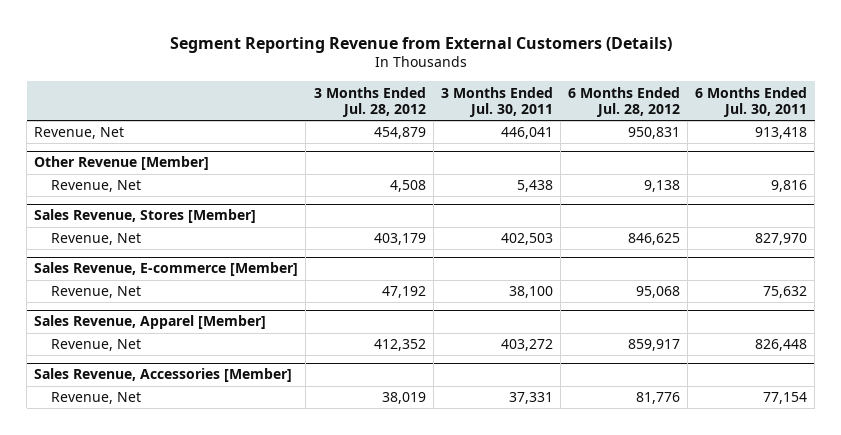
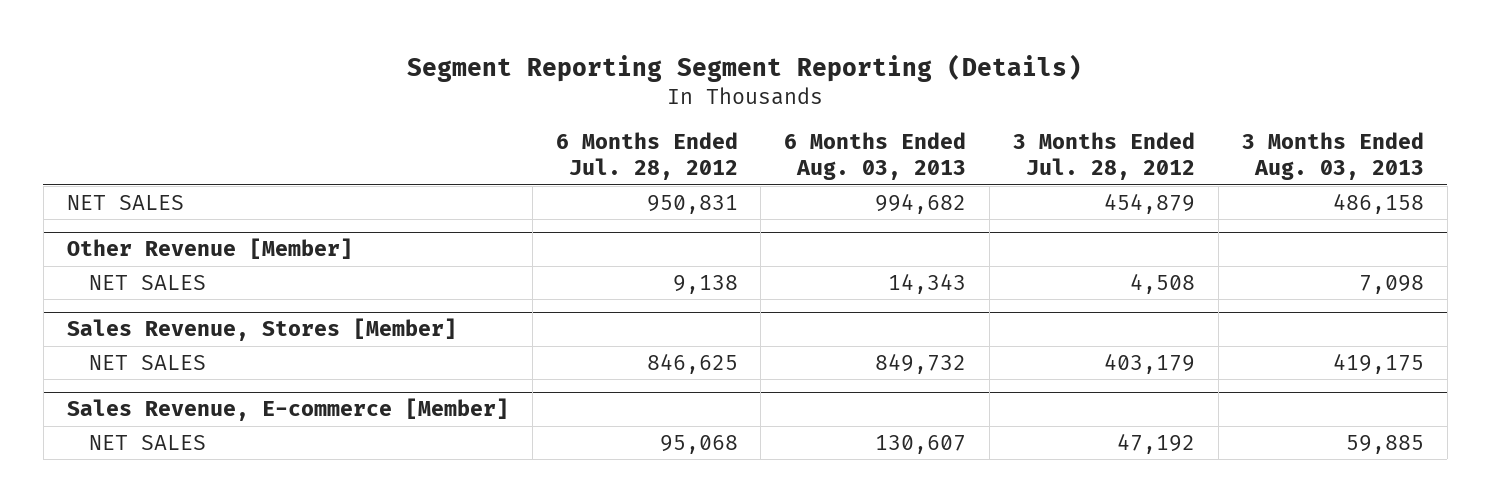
- Segment Reporting Revenue from External Customers (Details)
+ Segment Reporting Segment Reporting (Details)
- | 3 Months Ended Jul. 28, 2012 | 3 Months Ended Jul. 30, 2011 | 6 Months Ended Jul. 28, 2012 | 6 Months Ended Jul. 30, 2011
+ | 6 Months Ended Jul. 28, 2012 | 6 Months Ended Aug. 03, 2013 | 3 Months Ended Jul. 28, 2012 | 3 Months Ended Aug. 03, 2013
- Revenue, Net | 454,879 | 446,041 | 950,831 | 913,418
+ NET SALES | 950,831 | 994,682 | 454,879 | 486,158
@ Other Revenue [Member]
- Revenue, Net | 4,508 | 5,438 | 9,138 | 9,816
+ NET SALES | 9,138 | 14,343 | 4,508 | 7,098
@ Sales Revenue, Stores [Member]
- Revenue, Net | 403,179 | 402,503 | 846,625 | 827,970
+ NET SALES | 846,625 | 849,732 | 403,179 | 419,175
@ Sales Revenue, E-commerce [Member]
- Revenue, Net | 47,192 | 38,100 | 95,068 | 75,632
- Sales Revenue, Apparel [Member]
- Revenue, Net | 412,352 | 403,272 | 859,917 | 826,448
- Sales Revenue, Accessories [Member]
- Revenue, Net | 38,019 | 37,331 | 81,776 | 77,154
@ Sales Revenue, E-commerce [Member]
+ NET SALES | 95,068 | 130,607 | 47,192 | 59,885

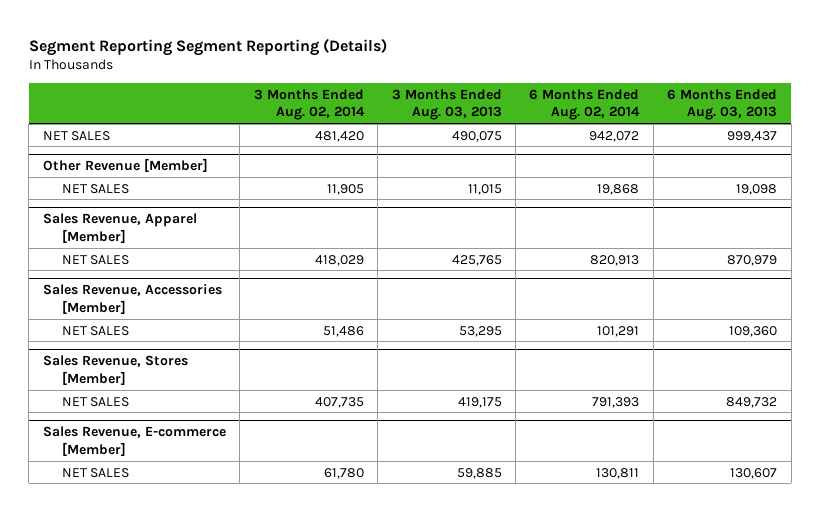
- | 6 Months Ended Jul. 28, 2012 | 6 Months Ended Aug. 03, 2013 | 3 Months Ended Jul. 28, 2012 | 3 Months Ended Aug. 03, 2013
+ | 3 Months Ended Aug. 02, 2014 | 3 Months Ended Aug. 03, 2013 | 6 Months Ended Aug. 02, 2014 | 6 Months Ended Aug. 03, 2013
- NET SALES | 950,831 | 994,682 | 454,879 | 486,158
+ NET SALES | 481,420 | 490,075 | 942,072 | 999,437
@ Other Revenue [Member]
- NET SALES | 9,138 | 14,343 | 4,508 | 7,098
+ NET SALES | 11,905 | 11,015 | 19,868 | 19,098
+ Sales Revenue, Apparel [Member]
+ NET SALES | 418,029 | 425,765 | 820,913 | 870,979
+ Sales Revenue, Accessories [Member]
+ NET SALES | 51,486 | 53,295 | 101,291 | 109,360

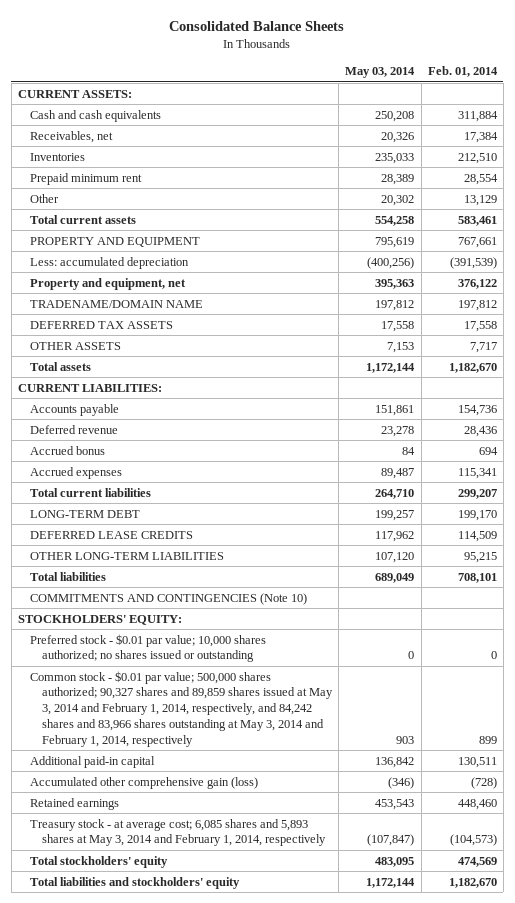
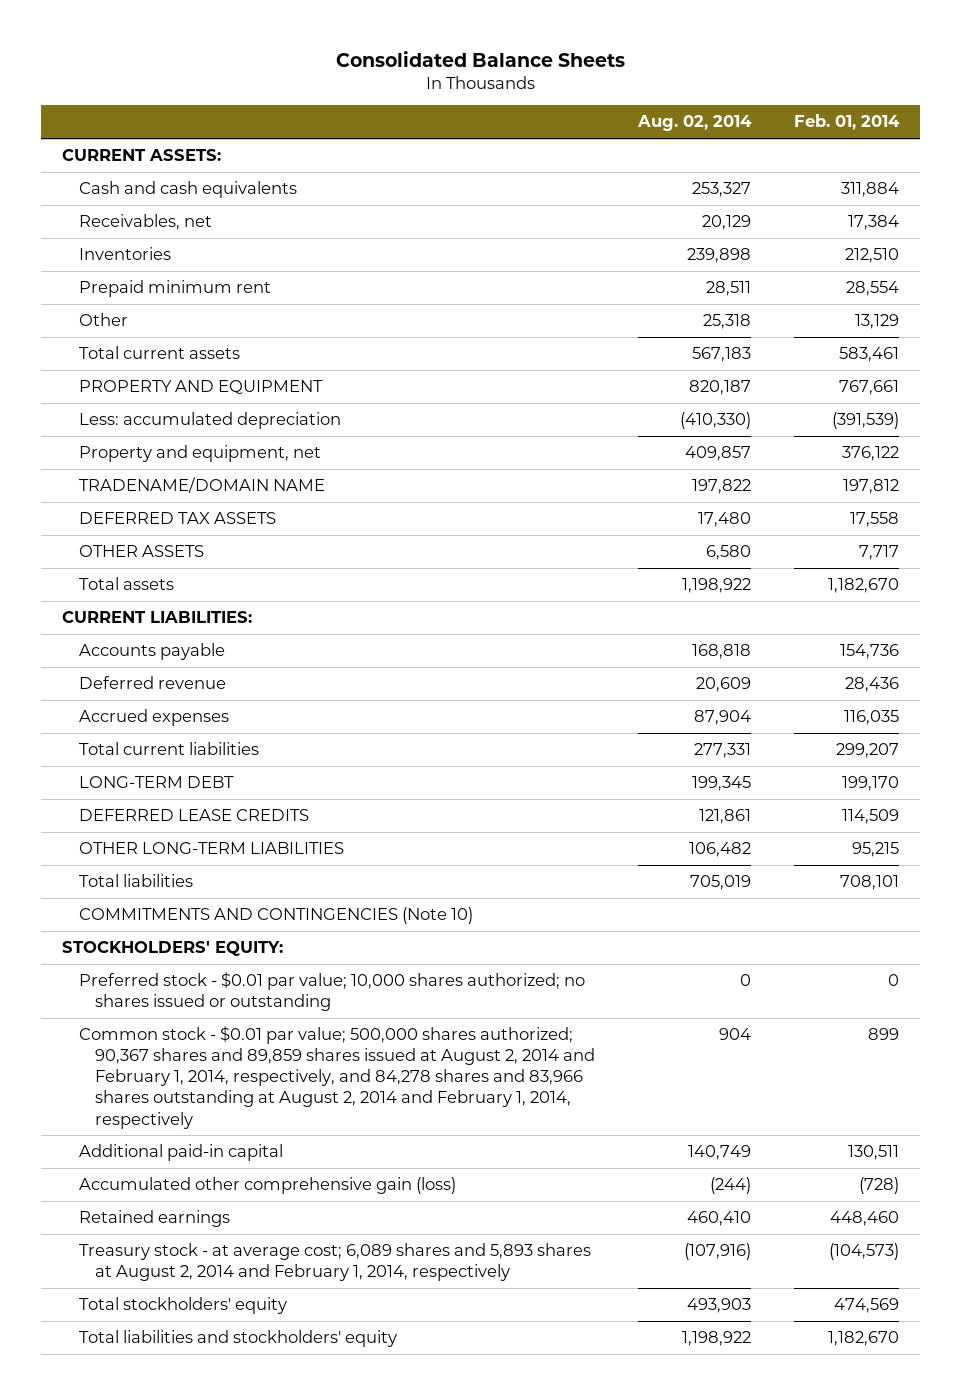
- | May 03, 2014 | Feb. 01, 2014
+ | Aug. 02, 2014 | Feb. 01, 2014
- Accrued bonus | 84 | 694
- Accrued expenses | 89,487 | 115,341
+ Accrued expenses | 87,904 | 116,035
- Common stock - $0.01 par value; 500,000 shares authorized; 90,327 shares and 89,859 shares issued at May 3, 2014 and February 1, 2014, respectively, and 84,242 shares and 83,966 shares outstanding at May 3, 2014 and February 1, 2014, respectively | 903 | 899
+ Common stock - $0.01 par value; 500,000 shares authorized; 90,367 shares and 89,859 shares issued at August 2, 2014 and February 1, 2014, respectively, and 84,278 shares and 83,966 shares outstanding at August 2, 2014 and February 1, 2014, respectively | 904 | 899
- Treasury stock - at average cost; 6,085 shares and 5,893 shares at May 3, 2014 and February 1, 2014, respectively | (107,847) | (104,573)
+ Treasury stock - at average cost; 6,089 shares and 5,893 shares at August 2, 2014 and February 1, 2014, respectively | (107,916) | (104,573)

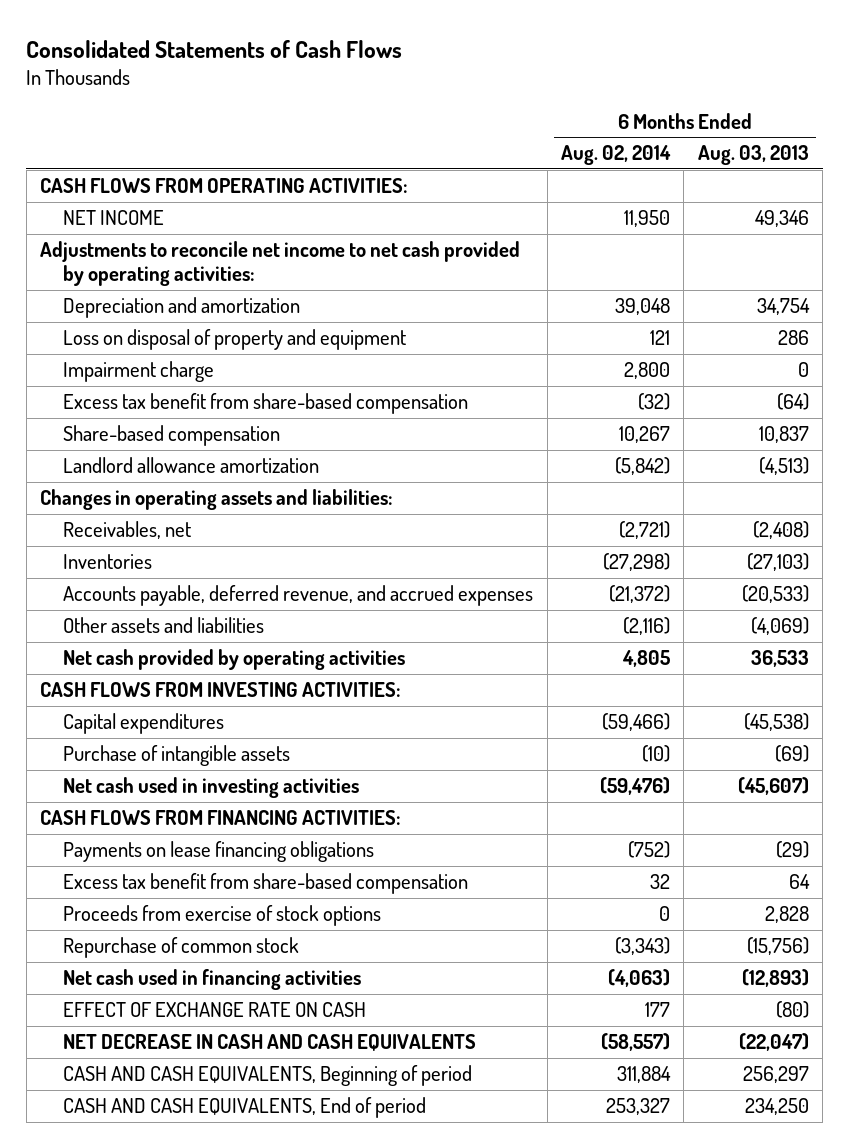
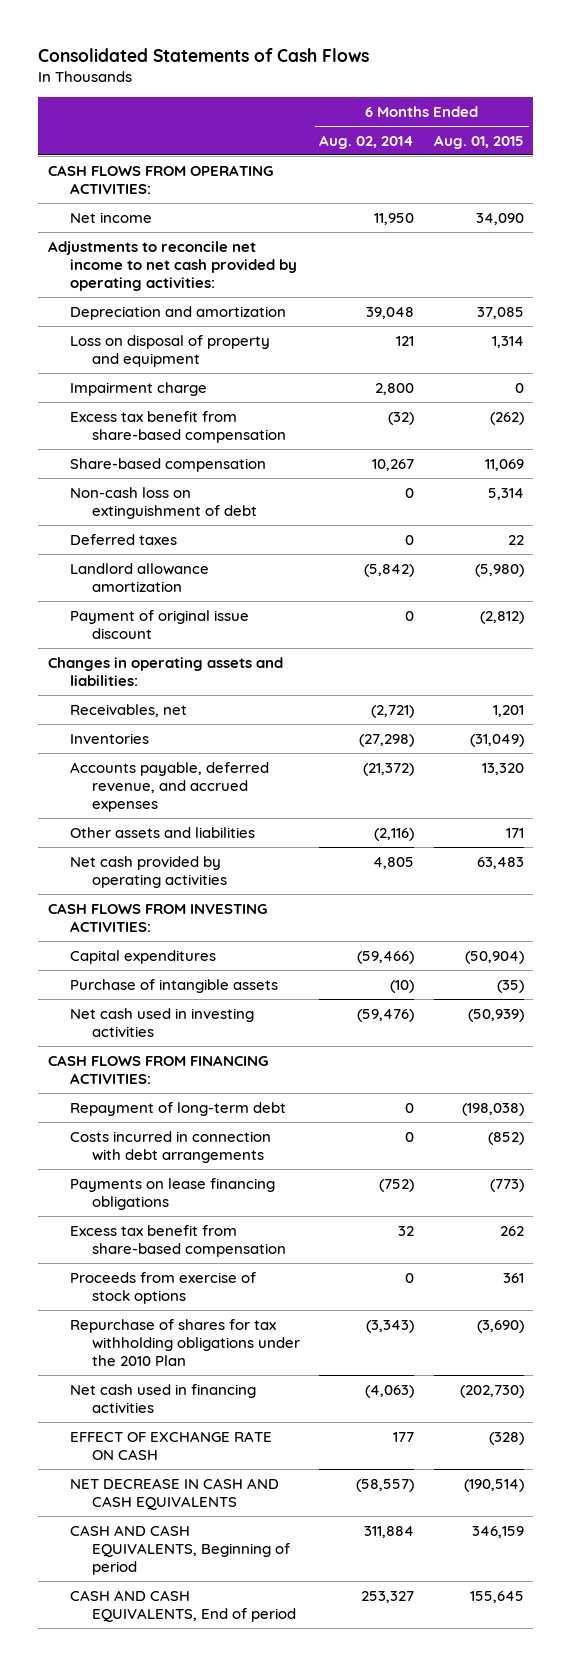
- | 6 Months Ended Aug. 02, 2014 | 6 Months Ended Aug. 03, 2013
+ | 6 Months Ended Aug. 02, 2014 | 6 Months Ended Aug. 01, 2015
- NET INCOME | 11,950 | 49,346
+ Net income | 11,950 | 34,090
+ Non-cash loss on extinguishment of debt | 0 | 5,314
+ Deferred taxes | 0 | 22
+ Payment of original issue discount | 0 | (2,812)
+ Repayment of long-term debt | 0 | (198,038)
+ Costs incurred in connection with debt arrangements | 0 | (852)
- Repurchase of common stock | (3,343) | (15,756)
+ Repurchase of shares for tax withholding obligations under the 2010 Plan | (3,343) | (3,690)

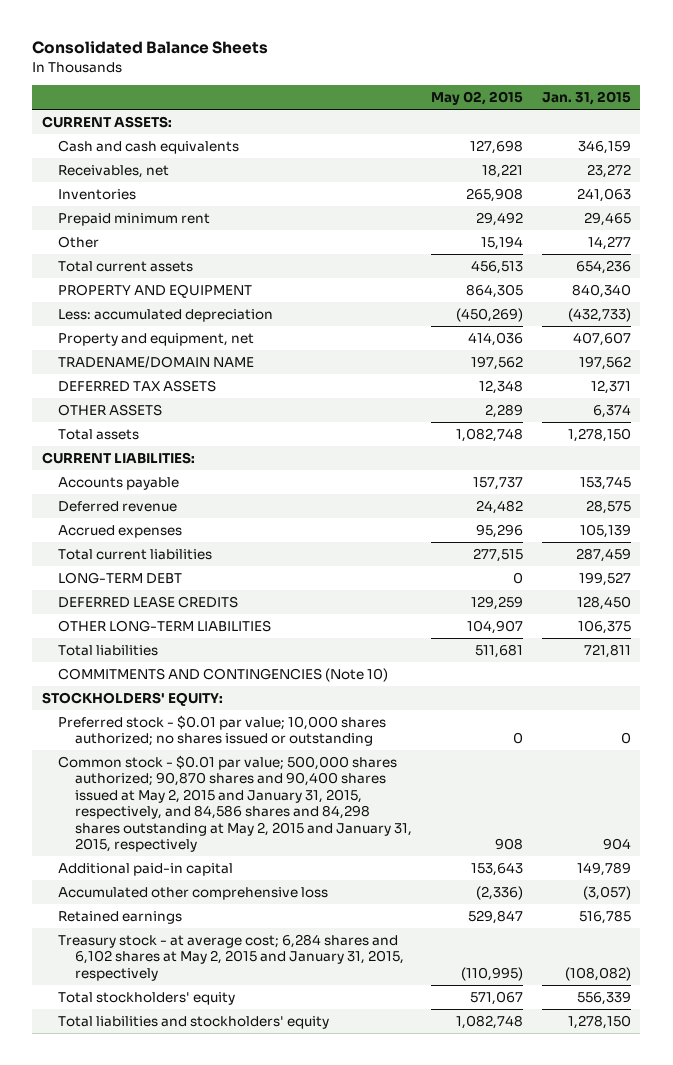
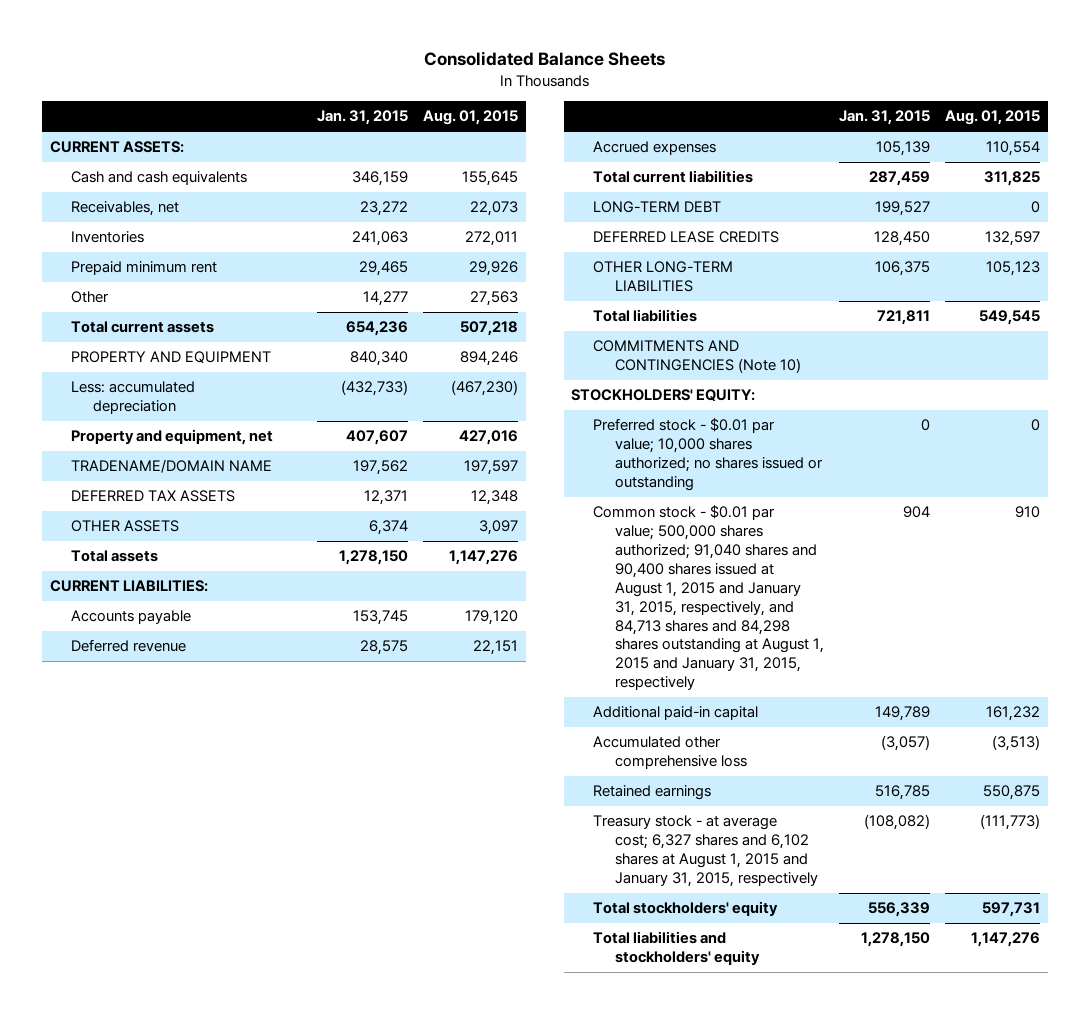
- | May 02, 2015 | Jan. 31, 2015
+ | Jan. 31, 2015 | Aug. 01, 2015
- Common stock - $0.01 par value; 500,000 shares authorized; 90,870 shares and 90,400 shares issued at May 2, 2015 and January 31, 2015, respectively, and 84,586 shares and 84,298 shares outstanding at May 2, 2015 and January 31, 2015, respectively | 908 | 904
+ Common stock - $0.01 par value; 500,000 shares authorized; 91,040 shares and 90,400 shares issued at August 1, 2015 and January 31, 2015, respectively, and 84,713 shares and 84,298 shares outstanding at August 1, 2015 and January 31, 2015, respectively | 904 | 910
- Treasury stock - at average cost; 6,284 shares and 6,102 shares at May 2, 2015 and January 31, 2015, respectively | (110,995) | (108,082)
+ Treasury stock - at average cost; 6,327 shares and 6,102 shares at August 1, 2015 and January 31, 2015, respectively | (108,082) | (111,773)

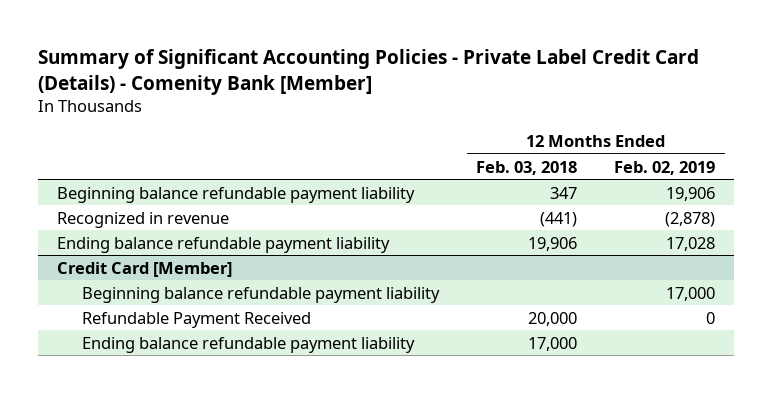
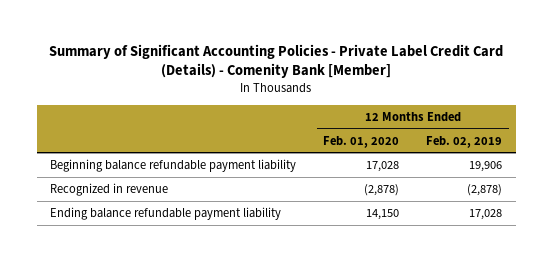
- | 12 Months Ended Feb. 03, 2018 | 12 Months Ended Feb. 02, 2019
+ | 12 Months Ended Feb. 01, 2020 | 12 Months Ended Feb. 02, 2019
- Credit Card [Member]
- Beginning balance refundable payment liability | | 17,000
- Refundable Payment Received | 20,000 | 0
- Ending balance refundable payment liability | 17,000 |

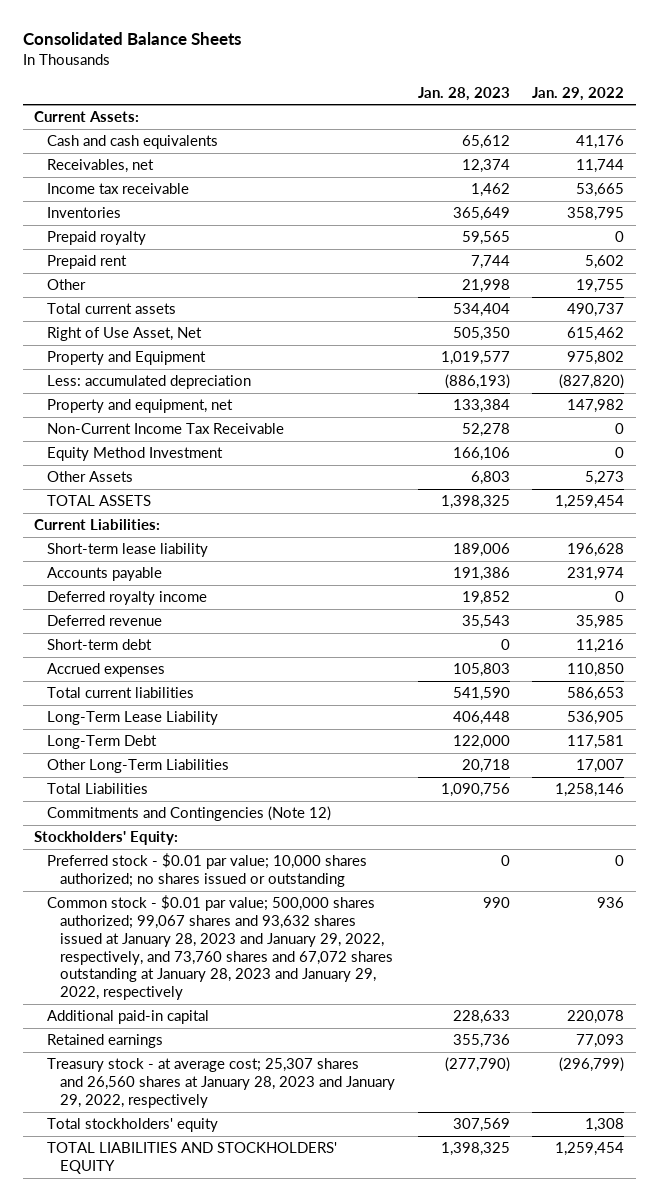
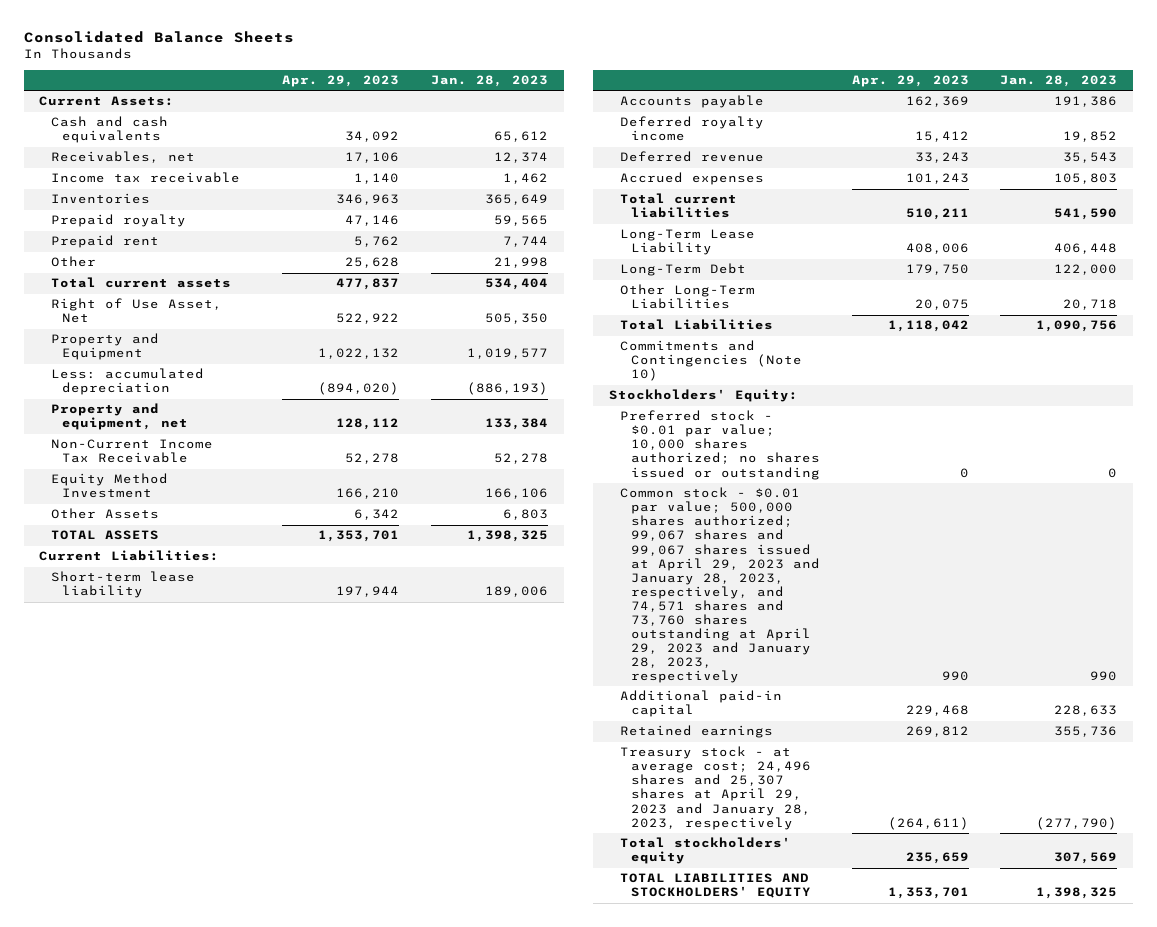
- | Jan. 28, 2023 | Jan. 29, 2022
+ | Apr. 29, 2023 | Jan. 28, 2023
- Short-term debt | 0 | 11,216
- Commitments and Contingencies (Note 12)
+ Commitments and Contingencies (Note 10)
- Common stock - $0.01 par value; 500,000 shares authorized; 99,067 shares and 93,632 shares issued at January 28, 2023 and January 29, 2022, respectively, and 73,760 shares and 67,072 shares outstanding at January 28, 2023 and January 29, 2022, respectively | 990 | 936
+ Common stock - $0.01 par value; 500,000 shares authorized; 99,067 shares and 99,067 shares issued at April 29, 2023 and January 28, 2023, respectively, and 74,571 shares and 73,760 shares outstanding at April 29, 2023 and January 28, 2023, respectively | 990 | 990
- Treasury stock - at average cost; 25,307 shares and 26,560 shares at January 28, 2023 and January 29, 2022, respectively | (277,790) | (296,799)
+ Treasury stock - at average cost; 24,496 shares and 25,307 shares at April 29, 2023 and January 28, 2023, respectively | (264,611) | (277,790)

